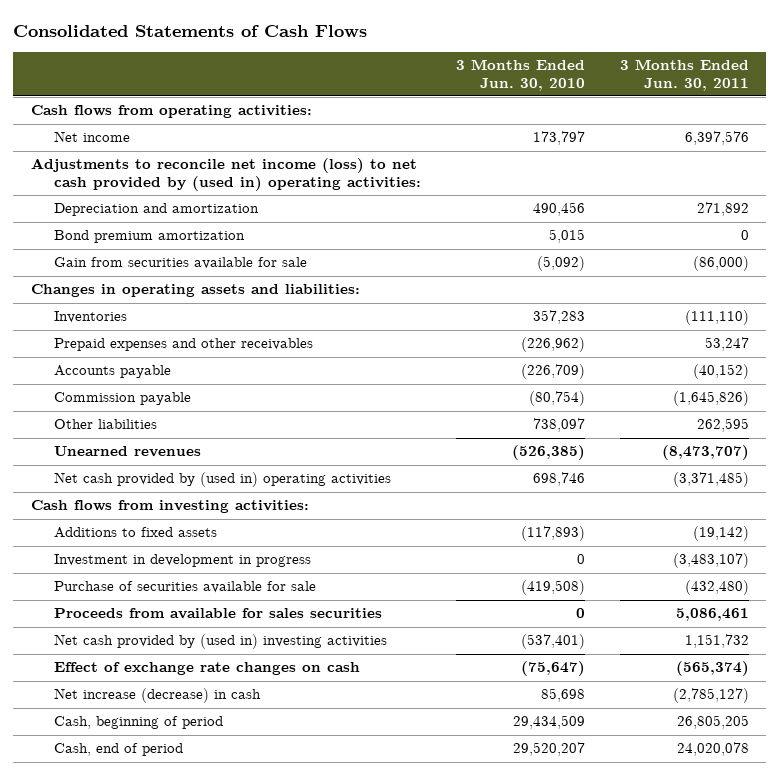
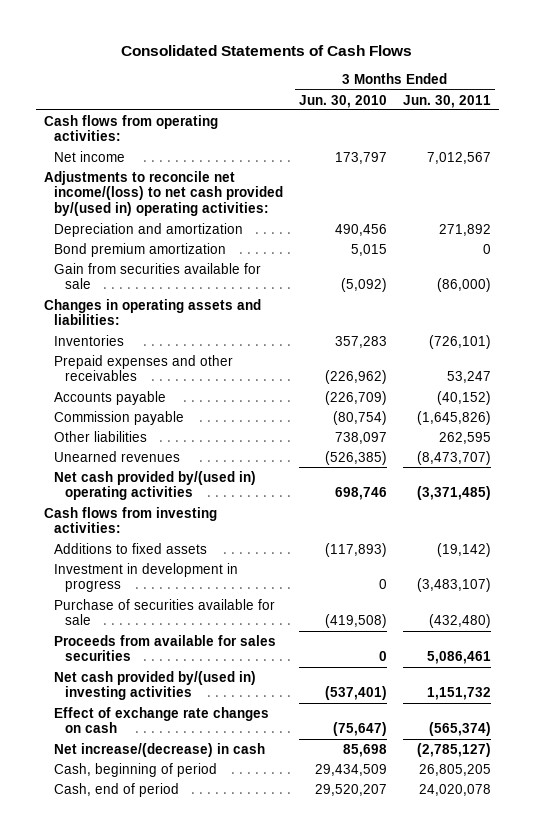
- Net income | 173,797 | 6,397,576
- Adjustments to reconcile net income (loss) to net cash provided by (used in) operating activities:
+ Net income | 173,797 | 7,012,567
+ Adjustments to reconcile net income/(loss) to net cash provided by/(used in) operating activities:
- Inventories | 357,283 | (111,110)
+ Inventories | 357,283 | (726,101)
- Net cash provided by (used in) operating activities | 698,746 | (3,371,485)
+ Net cash provided by/(used in) operating activities | 698,746 | (3,371,485)
- Net cash provided by (used in) investing activities | (537,401) | 1,151,732
+ Net cash provided by/(used in) investing activities | (537,401) | 1,151,732
- Net increase (decrease) in cash | 85,698 | (2,785,127)
+ Net increase/(decrease) in cash | 85,698 | (2,785,127)

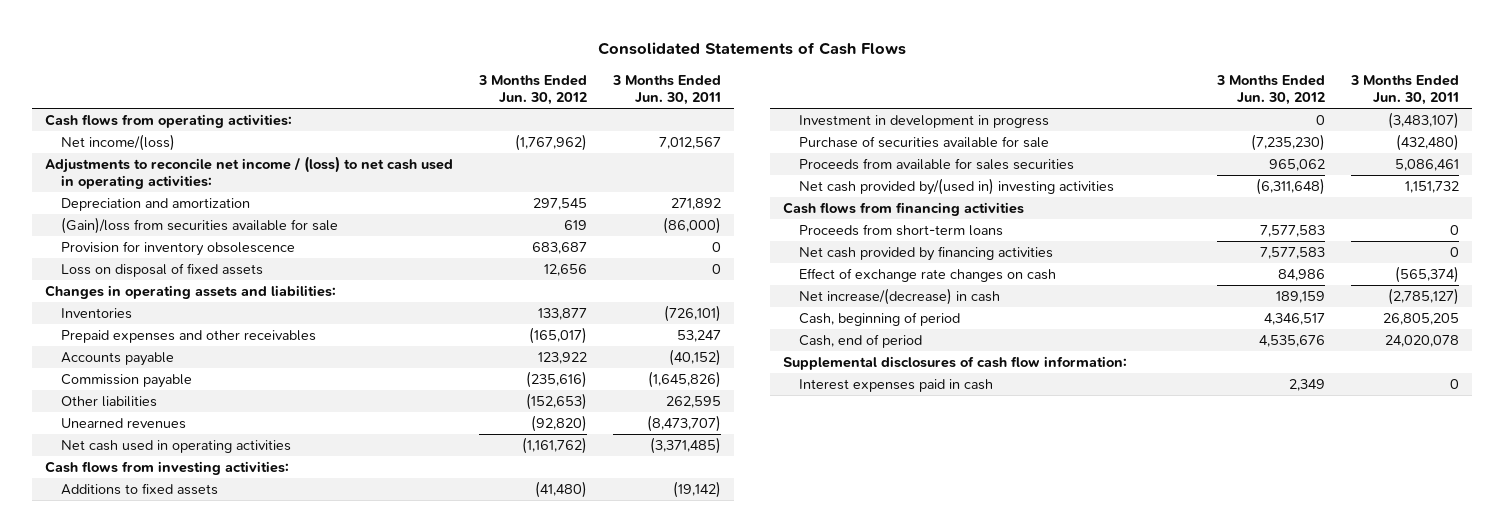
- | 3 Months Ended Jun. 30, 2010 | 3 Months Ended Jun. 30, 2011
+ | 3 Months Ended Jun. 30, 2012 | 3 Months Ended Jun. 30, 2011
- Net income | 173,797 | 7,012,567
- Adjustments to reconcile net income/(loss) to net cash provided by/(used in) operating activities:
+ Net income/(loss) | (1,767,962) | 7,012,567
+ Adjustments to reconcile net income / (loss) to net cash used in operating activities:
- Bond premium amortization | 5,015 | 0
- Gain from securities available for sale | (5,092) | (86,000)
+ (Gain)/loss from securities available for sale | 619 | (86,000)
+ Provision for inventory obsolescence | 683,687 | 0
+ Loss on disposal of fixed assets | 12,656 | 0
- Net cash provided by/(used in) operating activities | 698,746 | (3,371,485)
+ Net cash used in operating activities | (1,161,762) | (3,371,485)
+ Cash flows from financing activities
+ Proceeds from short-term loans | 7,577,583 | 0
+ Net cash provided by financing activities | 7,577,583 | 0
+ Supplemental disclosures of cash flow information:
+ Interest expenses paid in cash | 2,349 | 0

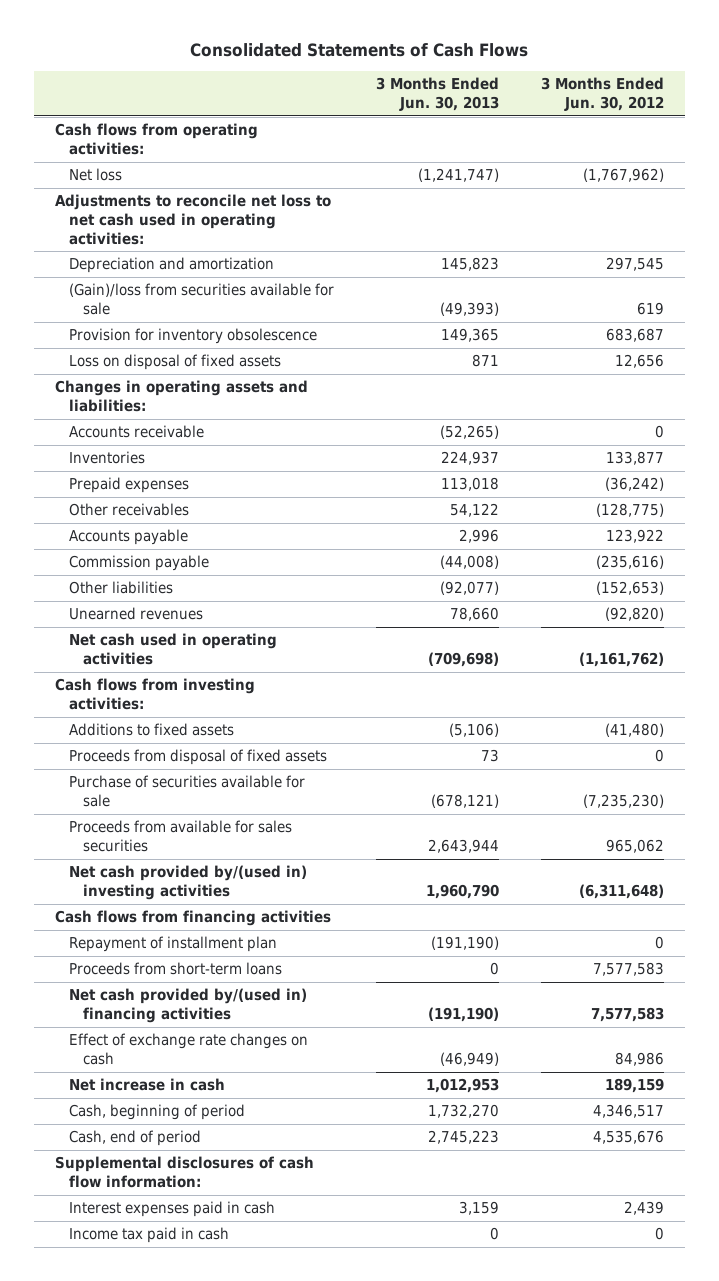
- | 3 Months Ended Jun. 30, 2012 | 3 Months Ended Jun. 30, 2011
+ | 3 Months Ended Jun. 30, 2013 | 3 Months Ended Jun. 30, 2012
- Net income/(loss) | (1,767,962) | 7,012,567
- Adjustments to reconcile net income / (loss) to net cash used in operating activities:
+ Net loss | (1,241,747) | (1,767,962)
+ Adjustments to reconcile net loss to net cash used in operating activities:
+ Accounts receivable | (52,265) | 0
- Prepaid expenses and other receivables | (165,017) | 53,247
+ Prepaid expenses | 113,018 | (36,242)
+ Other receivables | 54,122 | (128,775)
- Investment in development in progress | 0 | (3,483,107)
+ Proceeds from disposal of fixed assets | 73 | 0
+ Repayment of installment plan | (191,190) | 0
- Net cash provided by financing activities | 7,577,583 | 0
+ Net cash provided by/(used in) financing activities | (191,190) | 7,577,583
- Net increase/(decrease) in cash | 189,159 | (2,785,127)
+ Net increase in cash | 1,012,953 | 189,159
- Interest expenses paid in cash | 2,349 | 0
+ Interest expenses paid in cash | 3,159 | 2,439
+ Income tax paid in cash | 0 | 0

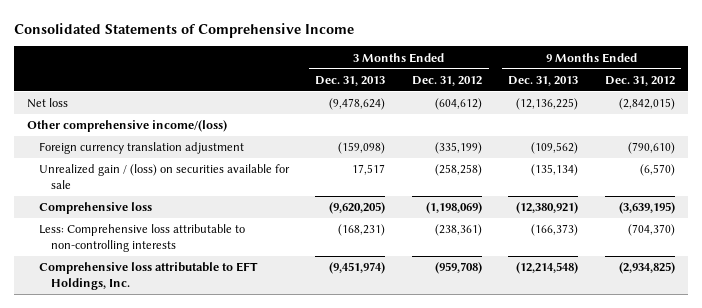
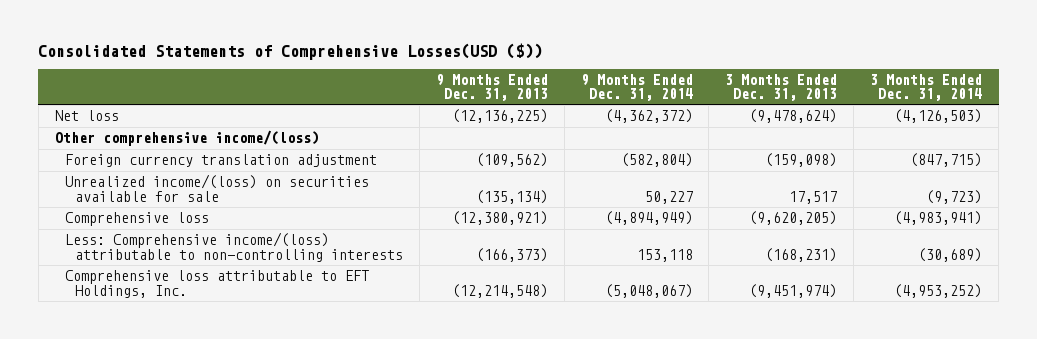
- Consolidated Statements of Comprehensive Income
+ Consolidated Statements of Comprehensive Losses(USD ($))
- | 3 Months Ended Dec. 31, 2013 | 3 Months Ended Dec. 31, 2012 | 9 Months Ended Dec. 31, 2013 | 9 Months Ended Dec. 31, 2012
+ | 9 Months Ended Dec. 31, 2013 | 9 Months Ended Dec. 31, 2014 | 3 Months Ended Dec. 31, 2013 | 3 Months Ended Dec. 31, 2014
- Unrealized gain / (loss) on securities available for sale | 17,517 | (258,258) | (135,134) | (6,570)
+ Unrealized income/(loss) on securities available for sale | (135,134) | 50,227 | 17,517 | (9,723)
- Less: Comprehensive loss attributable to non-controlling interests | (168,231) | (238,361) | (166,373) | (704,370)
+ Less: Comprehensive income/(loss) attributable to non-controlling interests | (166,373) | 153,118 | (168,231) | (30,689)

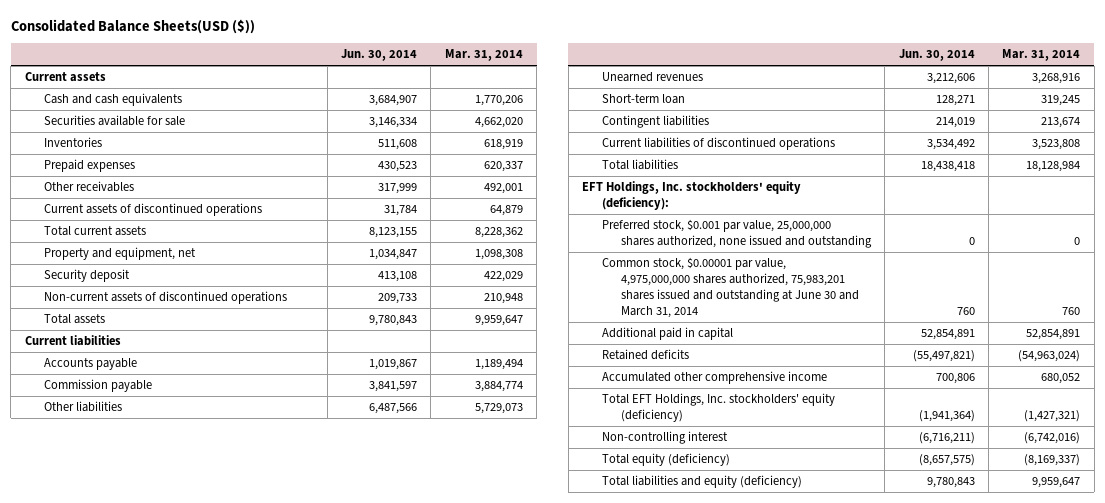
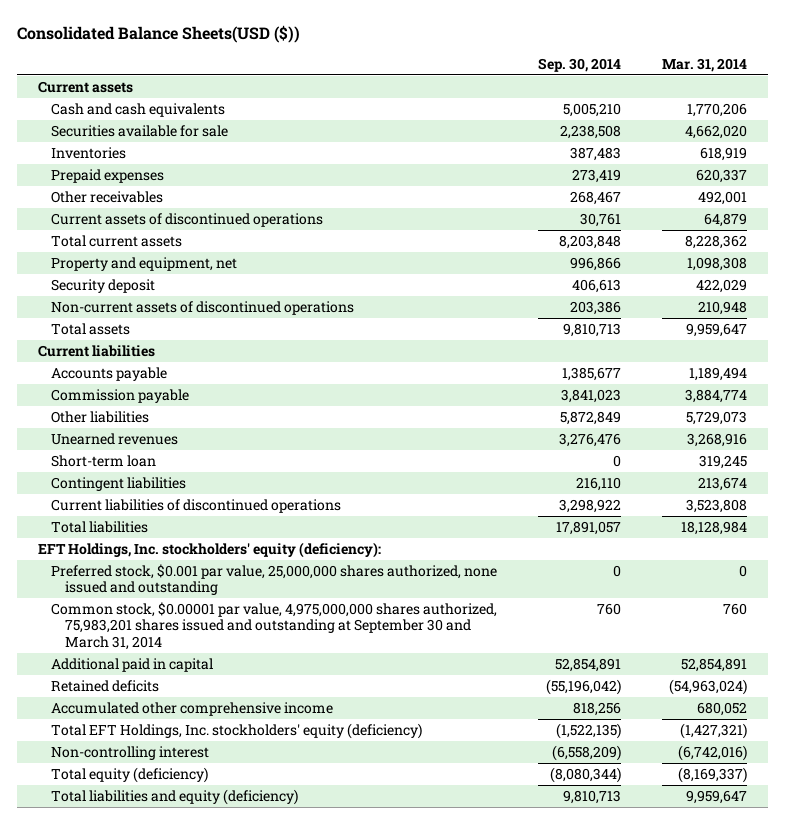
- | Jun. 30, 2014 | Mar. 31, 2014
+ | Sep. 30, 2014 | Mar. 31, 2014
- Common stock, $0.00001 par value, 4,975,000,000 shares authorized, 75,983,201 shares issued and outstanding at June 30 and March 31, 2014 | 760 | 760
+ Common stock, $0.00001 par value, 4,975,000,000 shares authorized, 75,983,201 shares issued and outstanding at September 30 and March 31, 2014 | 760 | 760

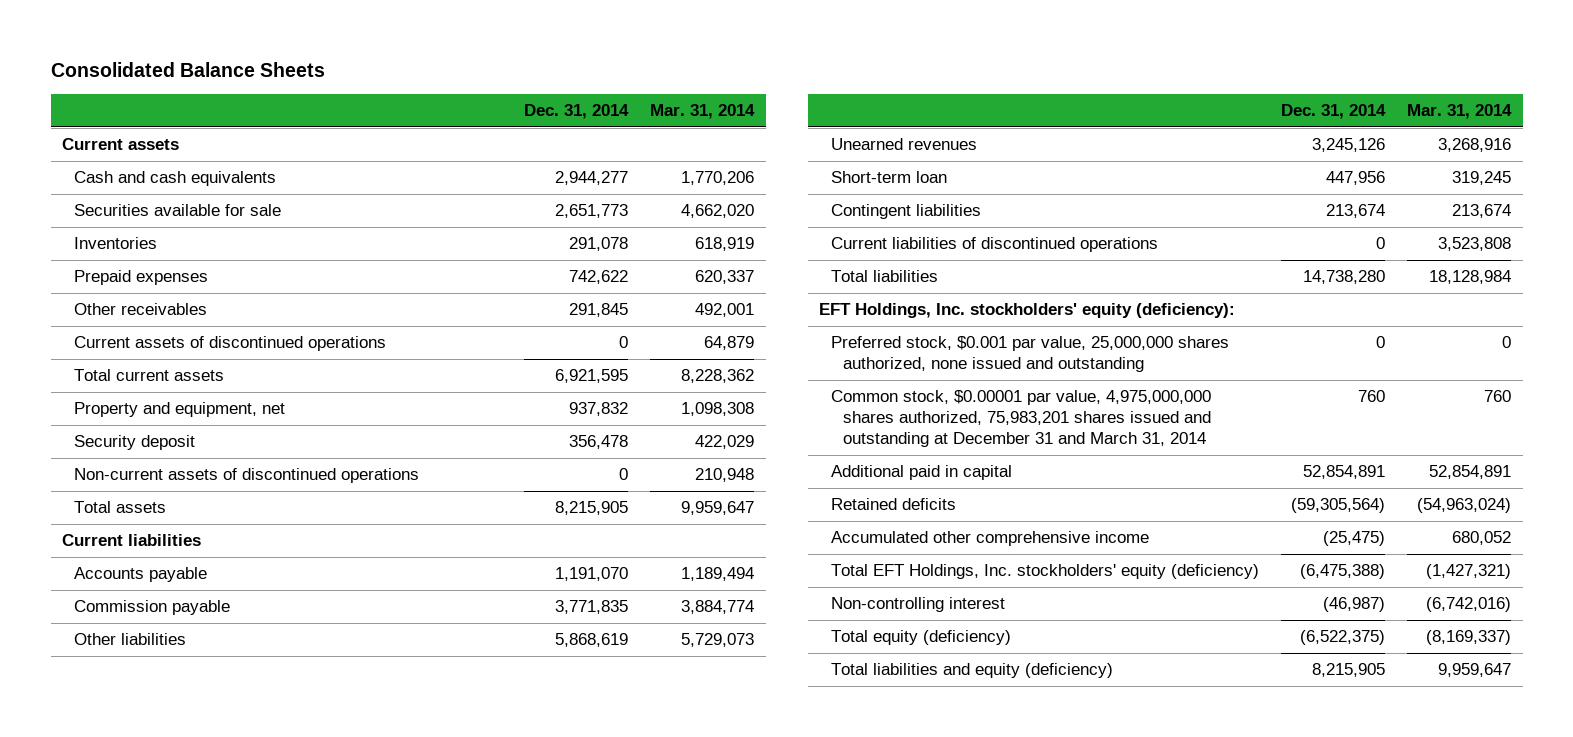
- Consolidated Balance Sheets(USD ($))
+ Consolidated Balance Sheets
- | Sep. 30, 2014 | Mar. 31, 2014
+ | Dec. 31, 2014 | Mar. 31, 2014
- Common stock, $0.00001 par value, 4,975,000,000 shares authorized, 75,983,201 shares issued and outstanding at September 30 and March 31, 2014 | 760 | 760
+ Common stock, $0.00001 par value, 4,975,000,000 shares authorized, 75,983,201 shares issued and outstanding at December 31 and March 31, 2014 | 760 | 760

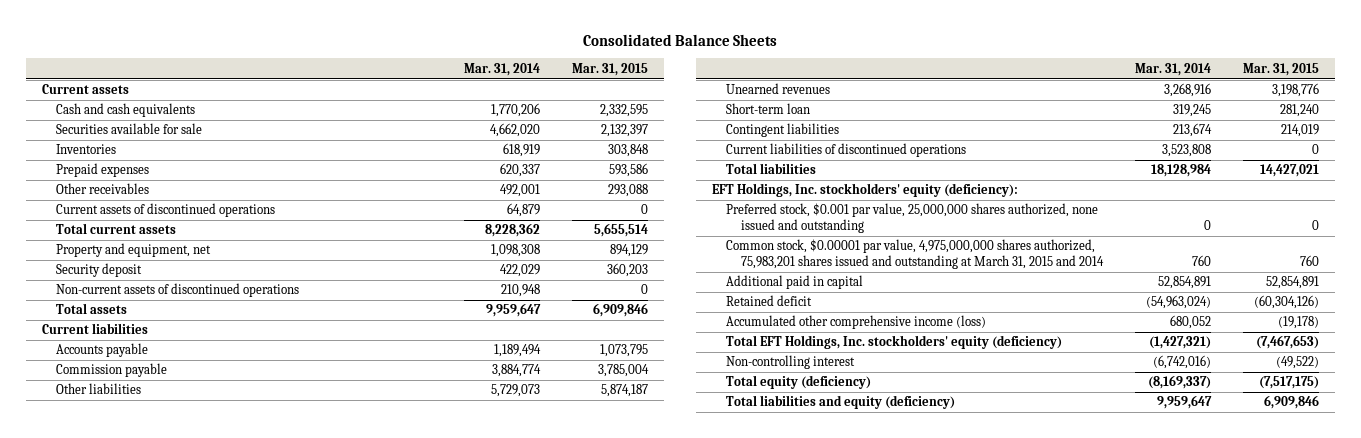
- | Dec. 31, 2014 | Mar. 31, 2014
+ | Mar. 31, 2014 | Mar. 31, 2015
- Common stock, $0.00001 par value, 4,975,000,000 shares authorized, 75,983,201 shares issued and outstanding at December 31 and March 31, 2014 | 760 | 760
+ Common stock, $0.00001 par value, 4,975,000,000 shares authorized, 75,983,201 shares issued and outstanding at March 31, 2015 and 2014 | 760 | 760
- Retained deficits | (59,305,564) | (54,963,024)
- Accumulated other comprehensive income | (25,475) | 680,052
+ Retained deficit | (54,963,024) | (60,304,126)
+ Accumulated other comprehensive income (loss) | 680,052 | (19,178)

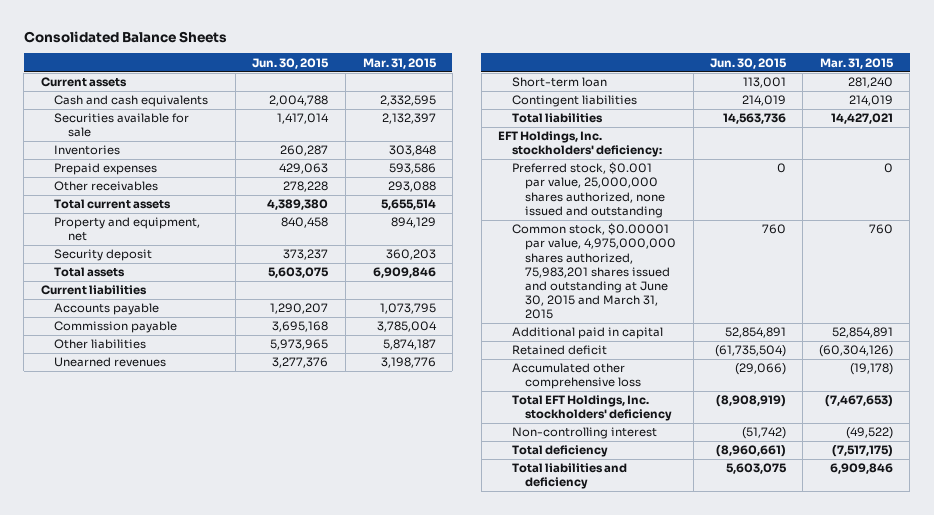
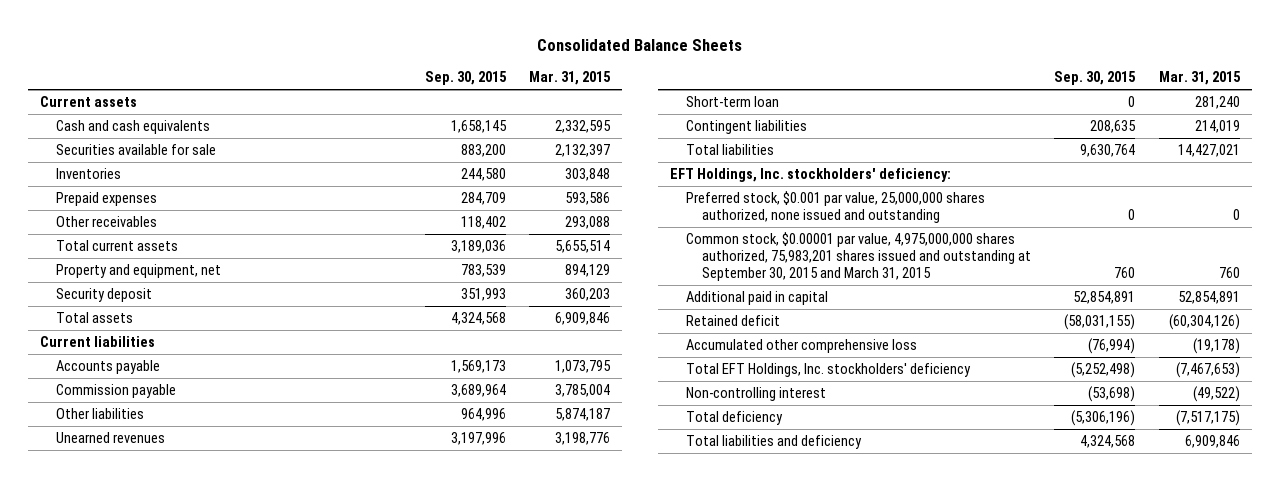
- | Jun. 30, 2015 | Mar. 31, 2015
+ | Sep. 30, 2015 | Mar. 31, 2015
- Common stock, $0.00001 par value, 4,975,000,000 shares authorized, 75,983,201 shares issued and outstanding at June 30, 2015 and March 31, 2015 | 760 | 760
+ Common stock, $0.00001 par value, 4,975,000,000 shares authorized, 75,983,201 shares issued and outstanding at September 30, 2015 and March 31, 2015 | 760 | 760

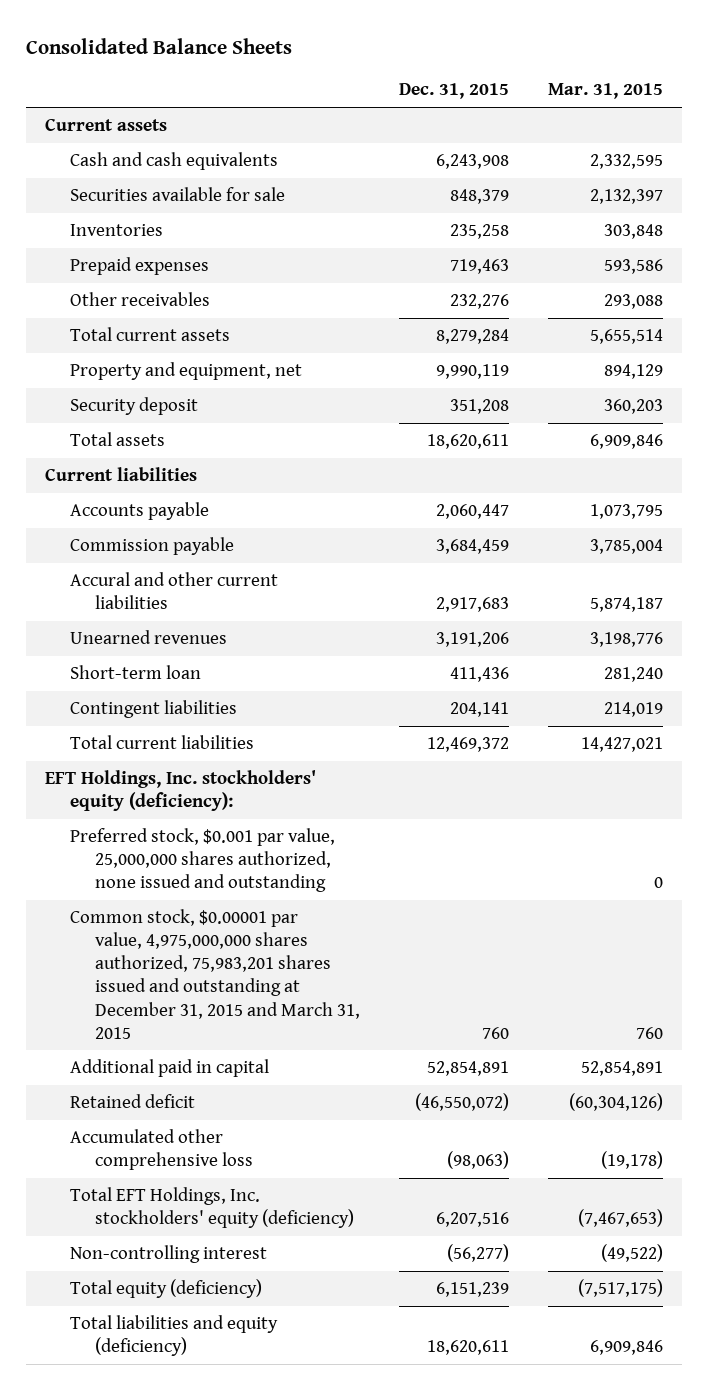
- | Sep. 30, 2015 | Mar. 31, 2015
+ | Dec. 31, 2015 | Mar. 31, 2015
- Other liabilities | 964,996 | 5,874,187
+ Accural and other current liabilities | 2,917,683 | 5,874,187
- Total liabilities | 9,630,764 | 14,427,021
- EFT Holdings, Inc. stockholders' deficiency:
+ Total current liabilities | 12,469,372 | 14,427,021
+ EFT Holdings, Inc. stockholders' equity (deficiency):
- Common stock, $0.00001 par value, 4,975,000,000 shares authorized, 75,983,201 shares issued and outstanding at September 30, 2015 and March 31, 2015 | 760 | 760
+ Common stock, $0.00001 par value, 4,975,000,000 shares authorized, 75,983,201 shares issued and outstanding at December 31, 2015 and March 31, 2015 | 760 | 760
- Total EFT Holdings, Inc. stockholders' deficiency | (5,252,498) | (7,467,653)
+ Total EFT Holdings, Inc. stockholders' equity (deficiency) | 6,207,516 | (7,467,653)
- Total deficiency | (5,306,196) | (7,517,175)
- Total liabilities and deficiency | 4,324,568 | 6,909,846
+ Total equity (deficiency) | 6,151,239 | (7,517,175)
+ Total liabilities and equity (deficiency) | 18,620,611 | 6,909,846

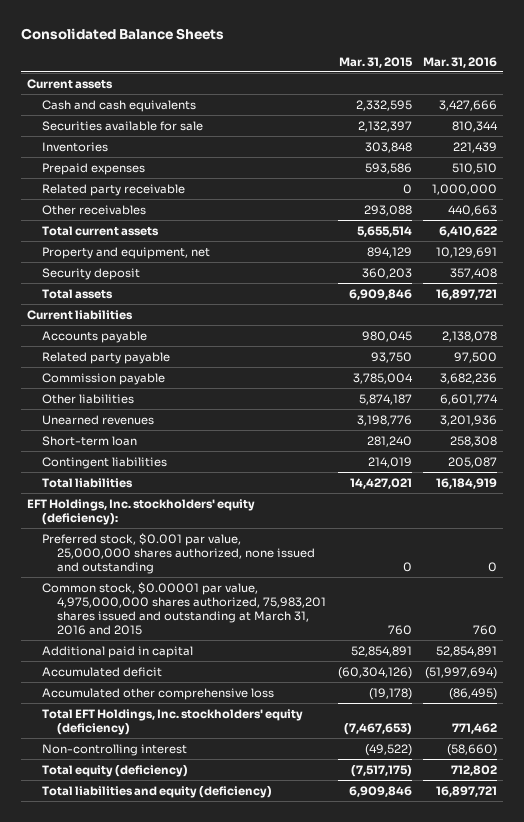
- | Dec. 31, 2015 | Mar. 31, 2015
+ | Mar. 31, 2015 | Mar. 31, 2016
+ Related party receivable | 0 | 1,000,000
- Accounts payable | 2,060,447 | 1,073,795
+ Accounts payable | 980,045 | 2,138,078
+ Related party payable | 93,750 | 97,500
- Accural and other current liabilities | 2,917,683 | 5,874,187
+ Other liabilities | 5,874,187 | 6,601,774
- Total current liabilities | 12,469,372 | 14,427,021
+ Total liabilities | 14,427,021 | 16,184,919
- Common stock, $0.00001 par value, 4,975,000,000 shares authorized, 75,983,201 shares issued and outstanding at December 31, 2015 and March 31, 2015 | 760 | 760
+ Common stock, $0.00001 par value, 4,975,000,000 shares authorized, 75,983,201 shares issued and outstanding at March 31, 2016 and 2015 | 760 | 760
- Retained deficit | (46,550,072) | (60,304,126)
+ Accumulated deficit | (60,304,126) | (51,997,694)

